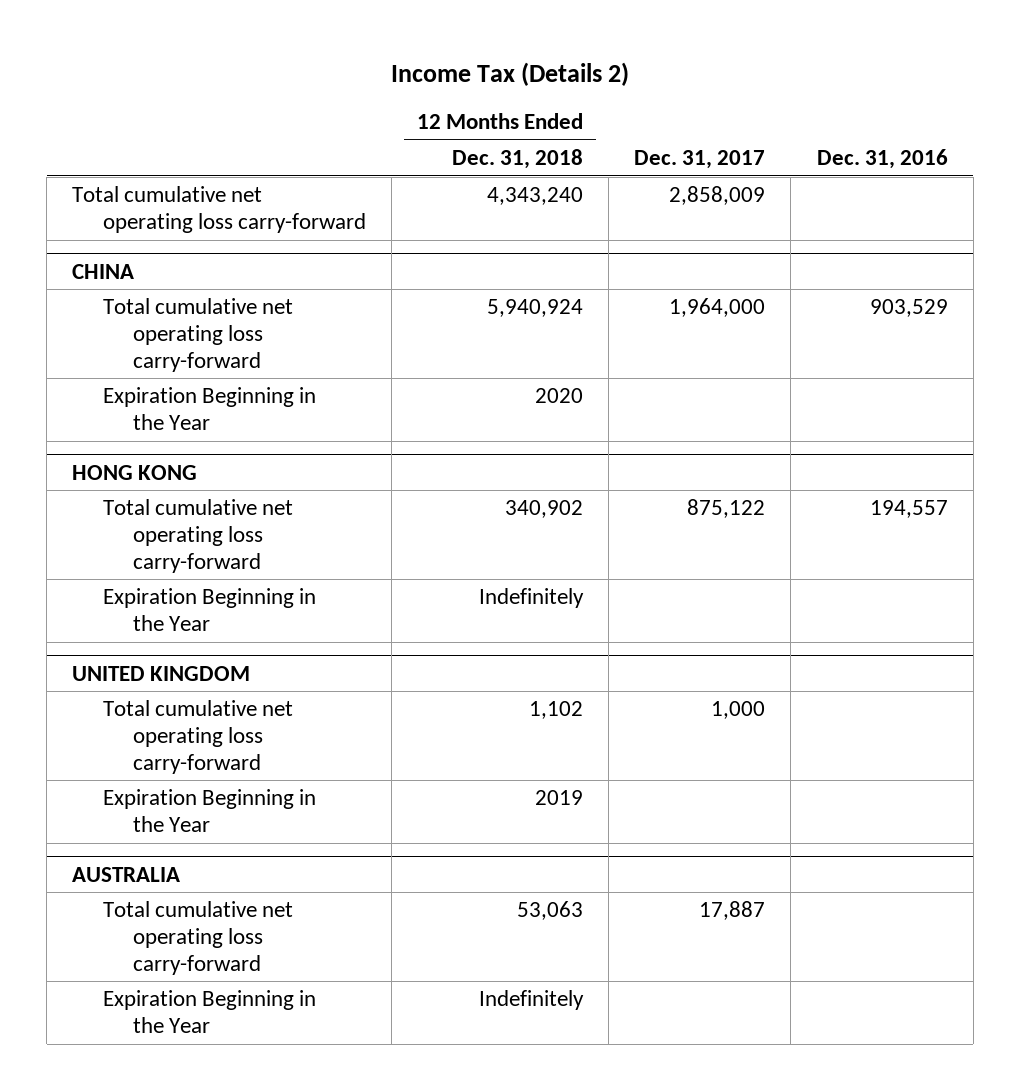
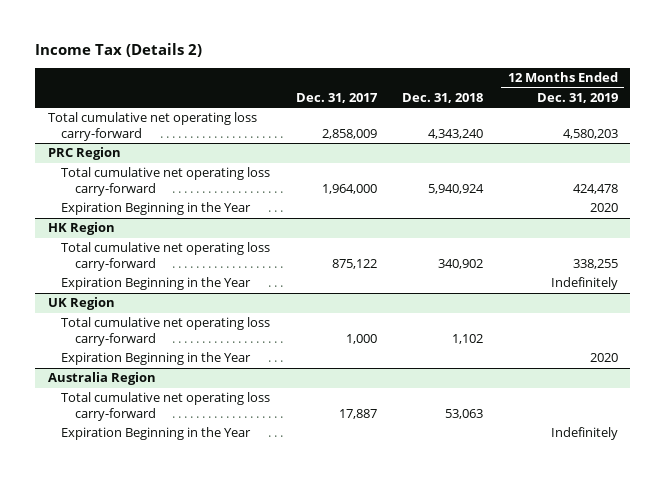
- | 12 Months Ended Dec. 31, 2018 | Dec. 31, 2017 | Dec. 31, 2016
+ | Dec. 31, 2017 | Dec. 31, 2018 | 12 Months Ended Dec. 31, 2019
- CHINA
+ PRC Region
- HONG KONG
+ HK Region
- UNITED KINGDOM
+ UK Region
- AUSTRALIA
+ Australia Region

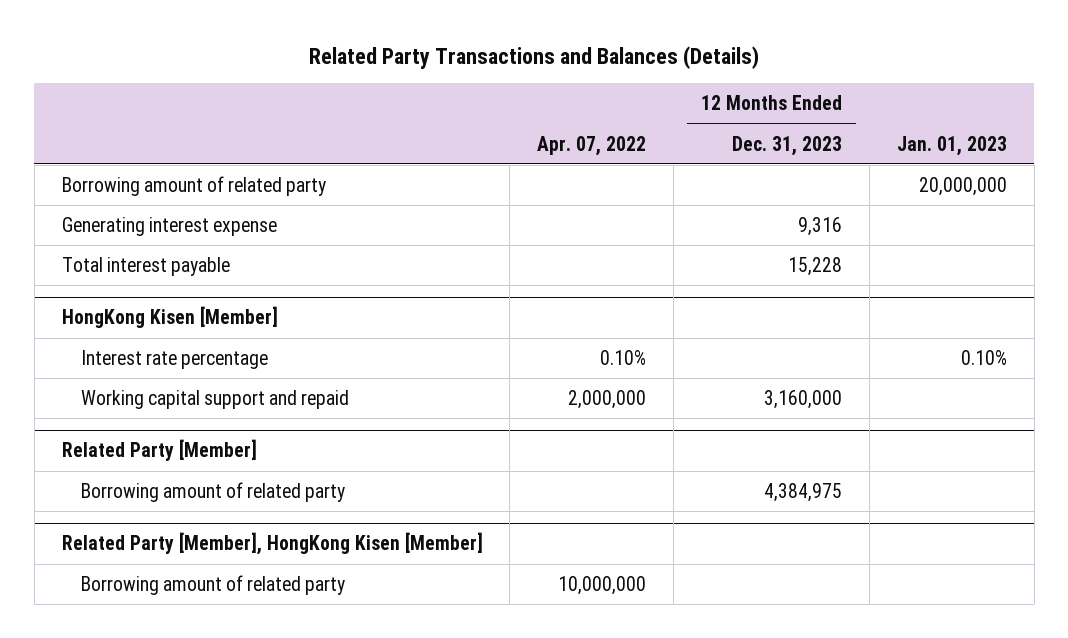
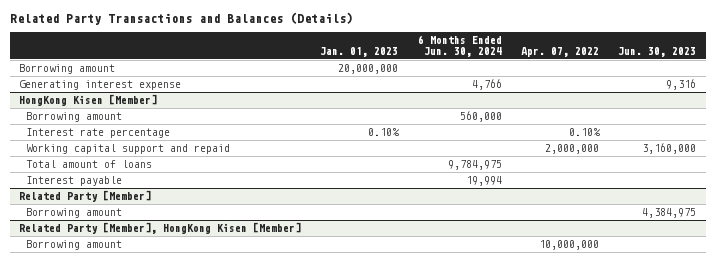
- | Apr. 07, 2022 | 12 Months Ended Dec. 31, 2023 | Jan. 01, 2023
+ | Jan. 01, 2023 | 6 Months Ended Jun. 30, 2024 | Apr. 07, 2022 | Jun. 30, 2023
- Borrowing amount of related party | | | 20,000,000
+ Borrowing amount | 20,000,000 | | |
- Total interest payable | | 15,228 |
@ HongKong Kisen [Member]
+ Borrowing amount | | 560,000 | |
+ Total amount of loans | | 9,784,975 | |
+ Interest payable | | 19,994 | |
@ Related Party [Member]
- Borrowing amount of related party | | 4,384,975 |
+ Borrowing amount | | | | 4,384,975
@ Related Party [Member], HongKong Kisen [Member]
- Borrowing amount of related party | 10,000,000 | |
+ Borrowing amount | | | 10,000,000 |

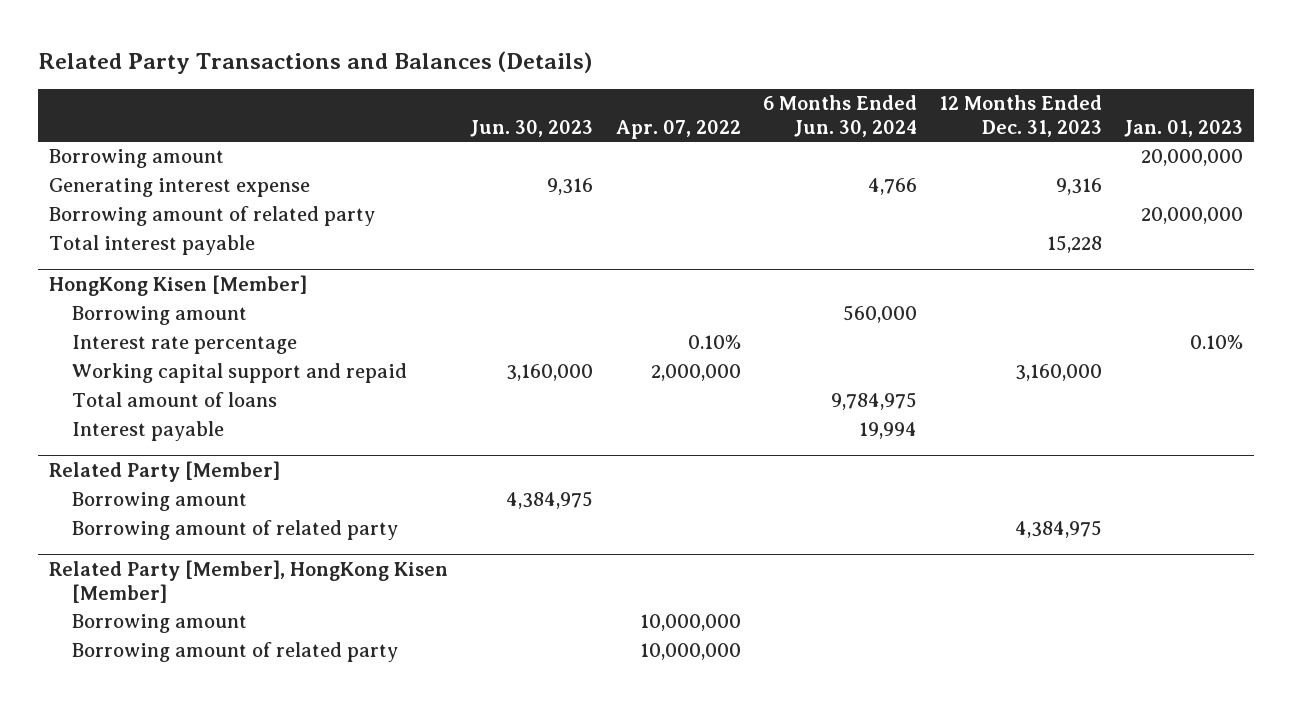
- | Jan. 01, 2023 | 6 Months Ended Jun. 30, 2024 | Apr. 07, 2022 | Jun. 30, 2023
+ | Jun. 30, 2023 | Apr. 07, 2022 | 6 Months Ended Jun. 30, 2024 | 12 Months Ended Dec. 31, 2023 | Jan. 01, 2023
+ Borrowing amount of related party | | | | | 20,000,000
+ Total interest payable | | | | 15,228 |
@ Related Party [Member]
+ Borrowing amount of related party | | | | 4,384,975 |
@ Related Party [Member], HongKong Kisen [Member]
+ Borrowing amount of related party | | 10,000,000 | | |

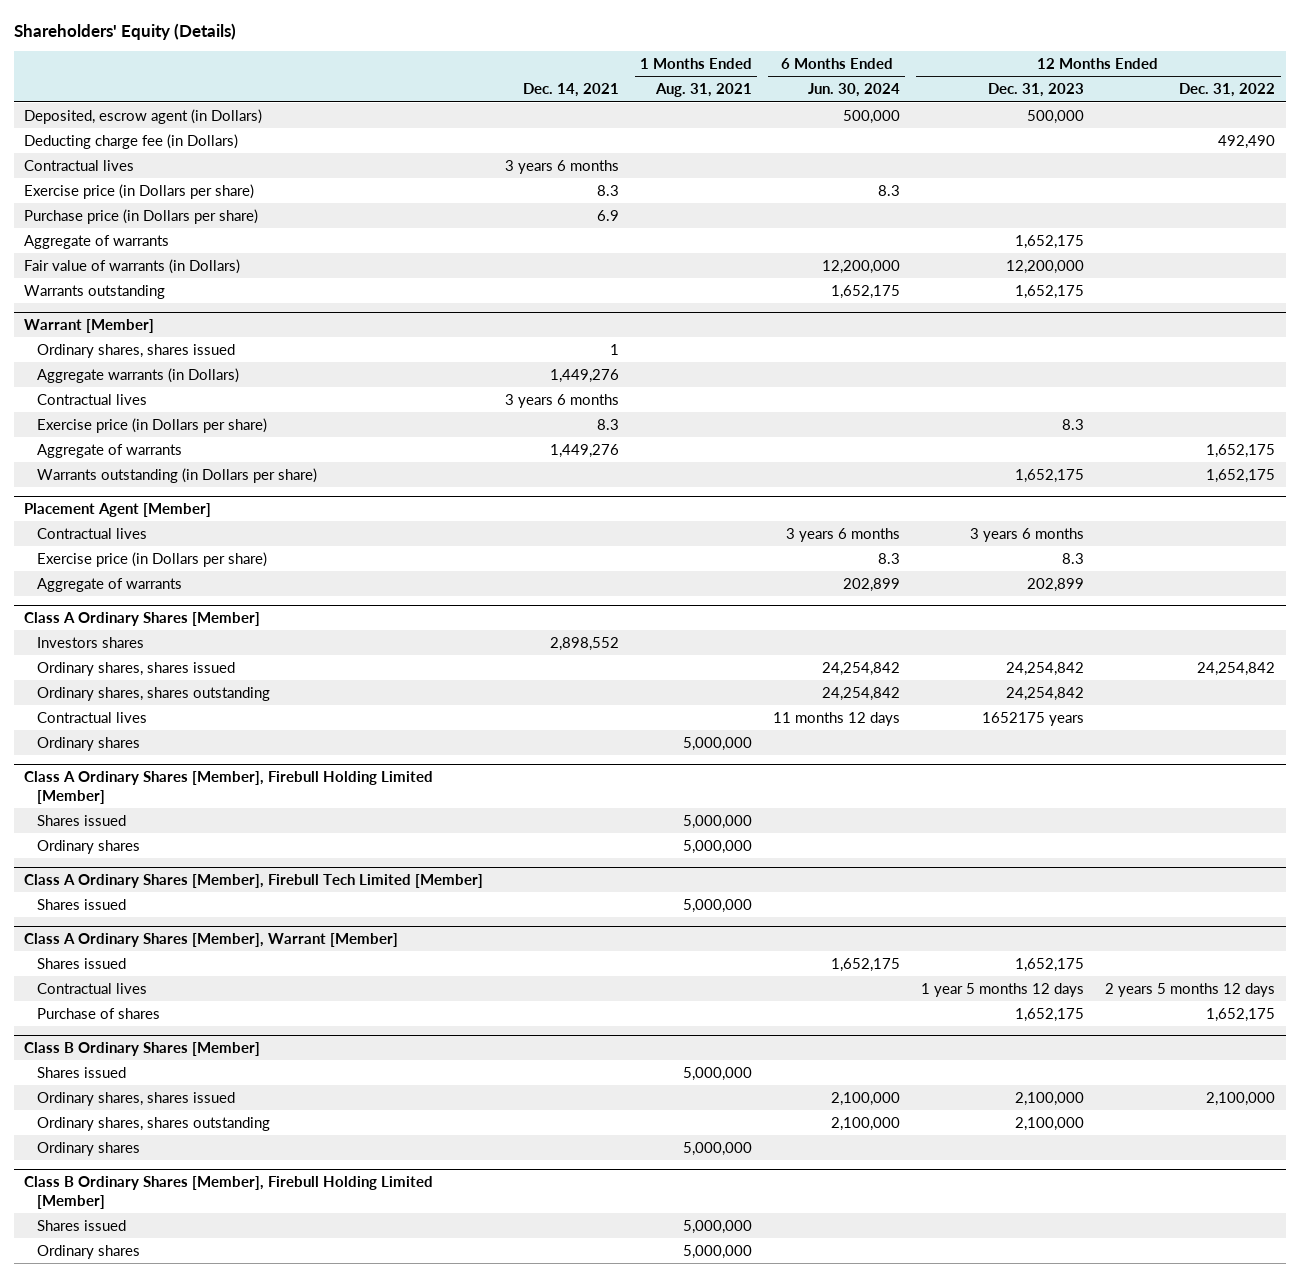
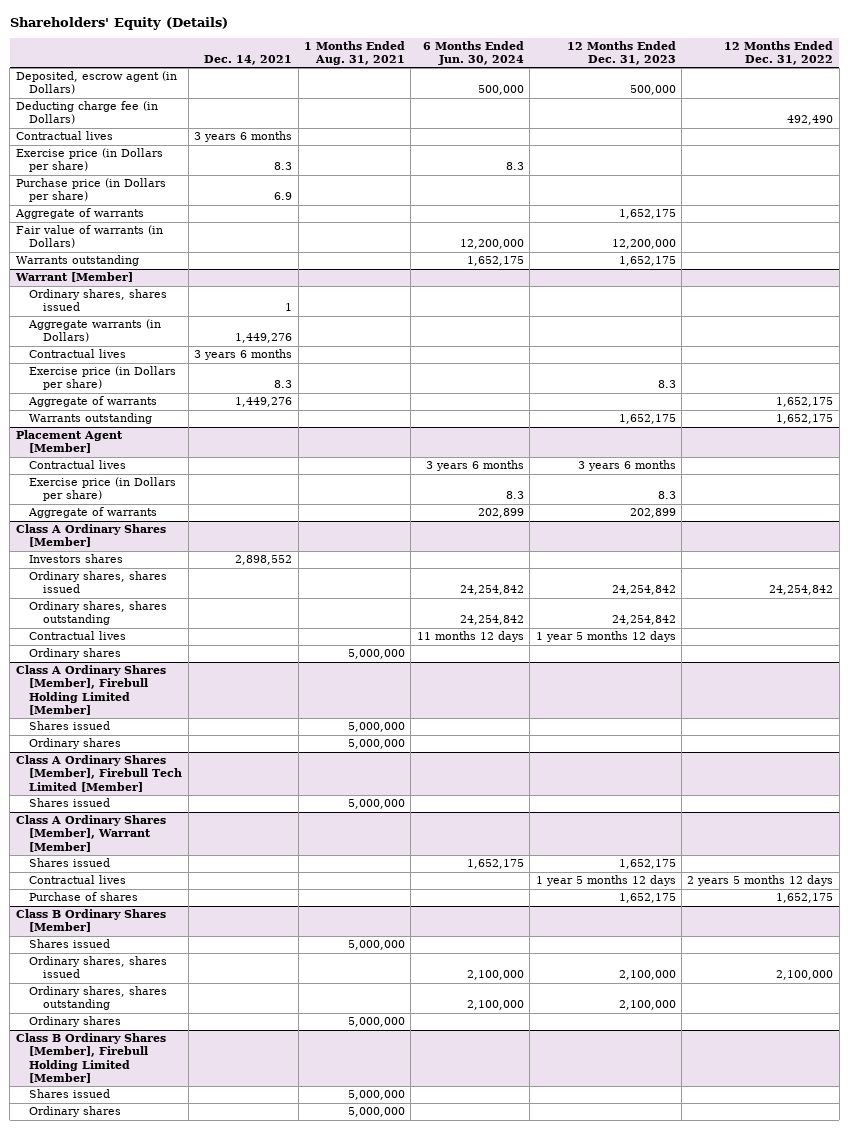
@ Warrant [Member]
- Warrants outstanding (in Dollars per share) | | | | 1,652,175 | 1,652,175
+ Warrants outstanding | | | | 1,652,175 | 1,652,175
@ Class A Ordinary Shares [Member]
- Contractual lives | | | 11 months 12 days | 1652175 years |
+ Contractual lives | | | 11 months 12 days | 1 year 5 months 12 days |

